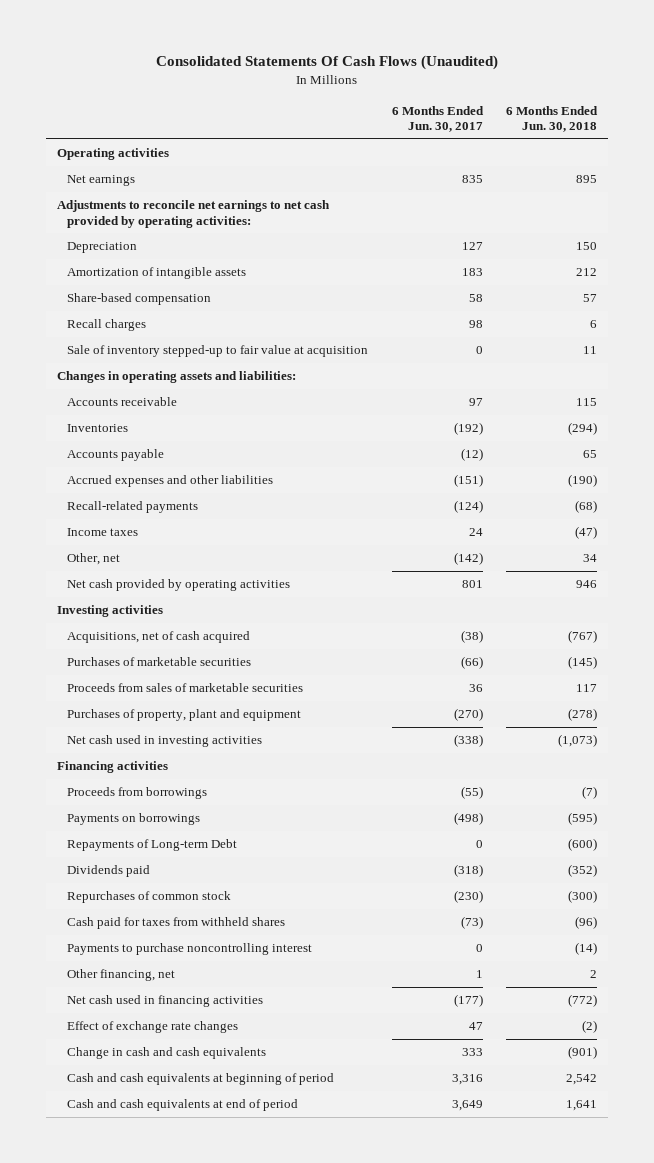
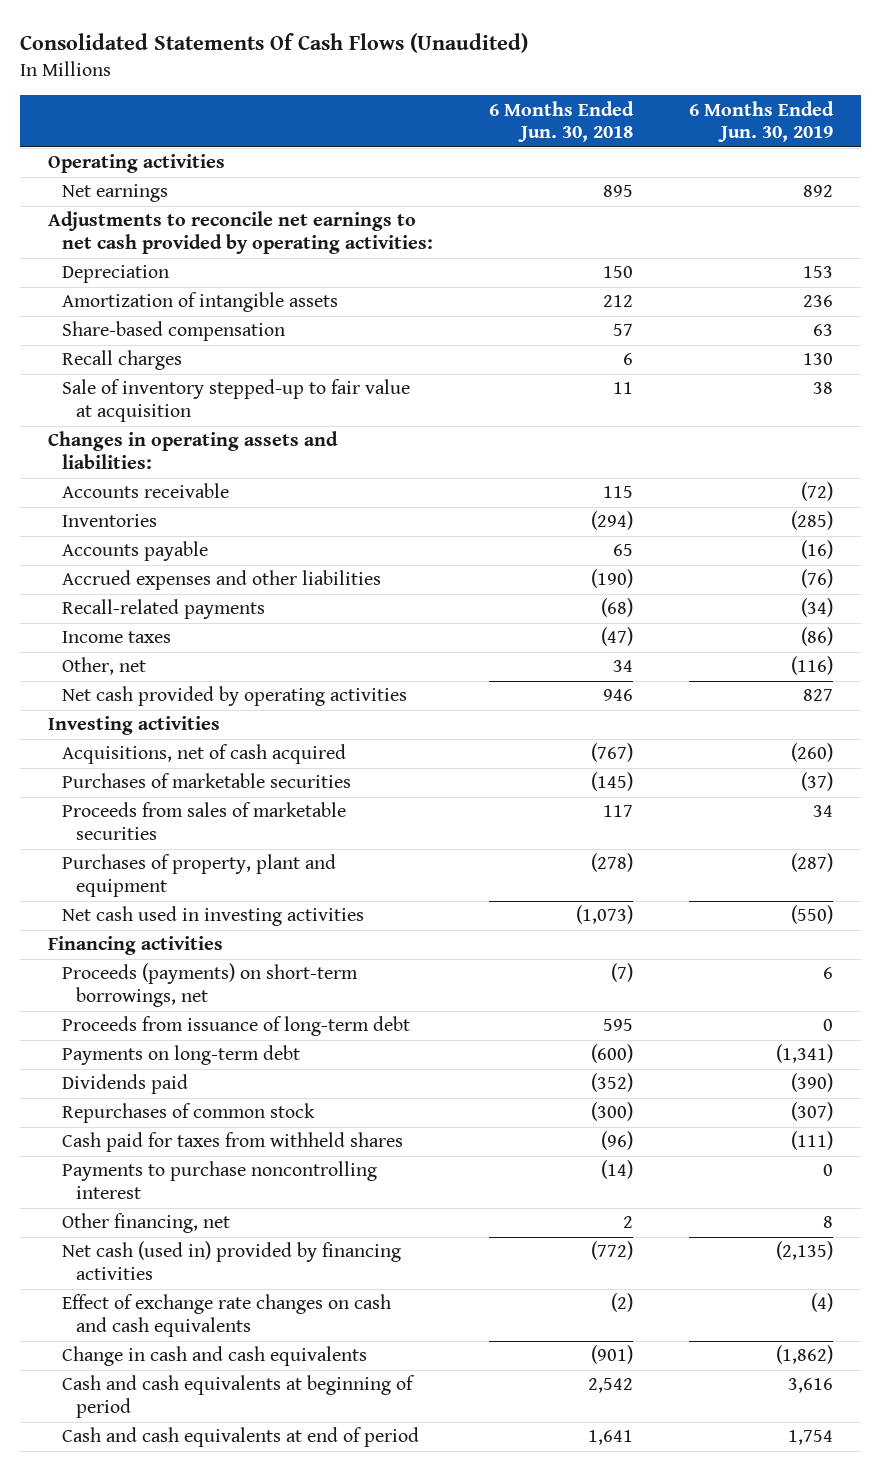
- | 6 Months Ended Jun. 30, 2017 | 6 Months Ended Jun. 30, 2018
+ | 6 Months Ended Jun. 30, 2018 | 6 Months Ended Jun. 30, 2019
- Proceeds from borrowings | (55) | (7)
- Payments on borrowings | (498) | (595)
- Repayments of Long-term Debt | 0 | (600)
+ Proceeds (payments) on short-term borrowings, net | (7) | 6
+ Proceeds from issuance of long-term debt | 595 | 0
+ Payments on long-term debt | (600) | (1,341)
- Net cash used in financing activities | (177) | (772)
- Effect of exchange rate changes | 47 | (2)
+ Net cash (used in) provided by financing activities | (772) | (2,135)
+ Effect of exchange rate changes on cash and cash equivalents | (2) | (4)

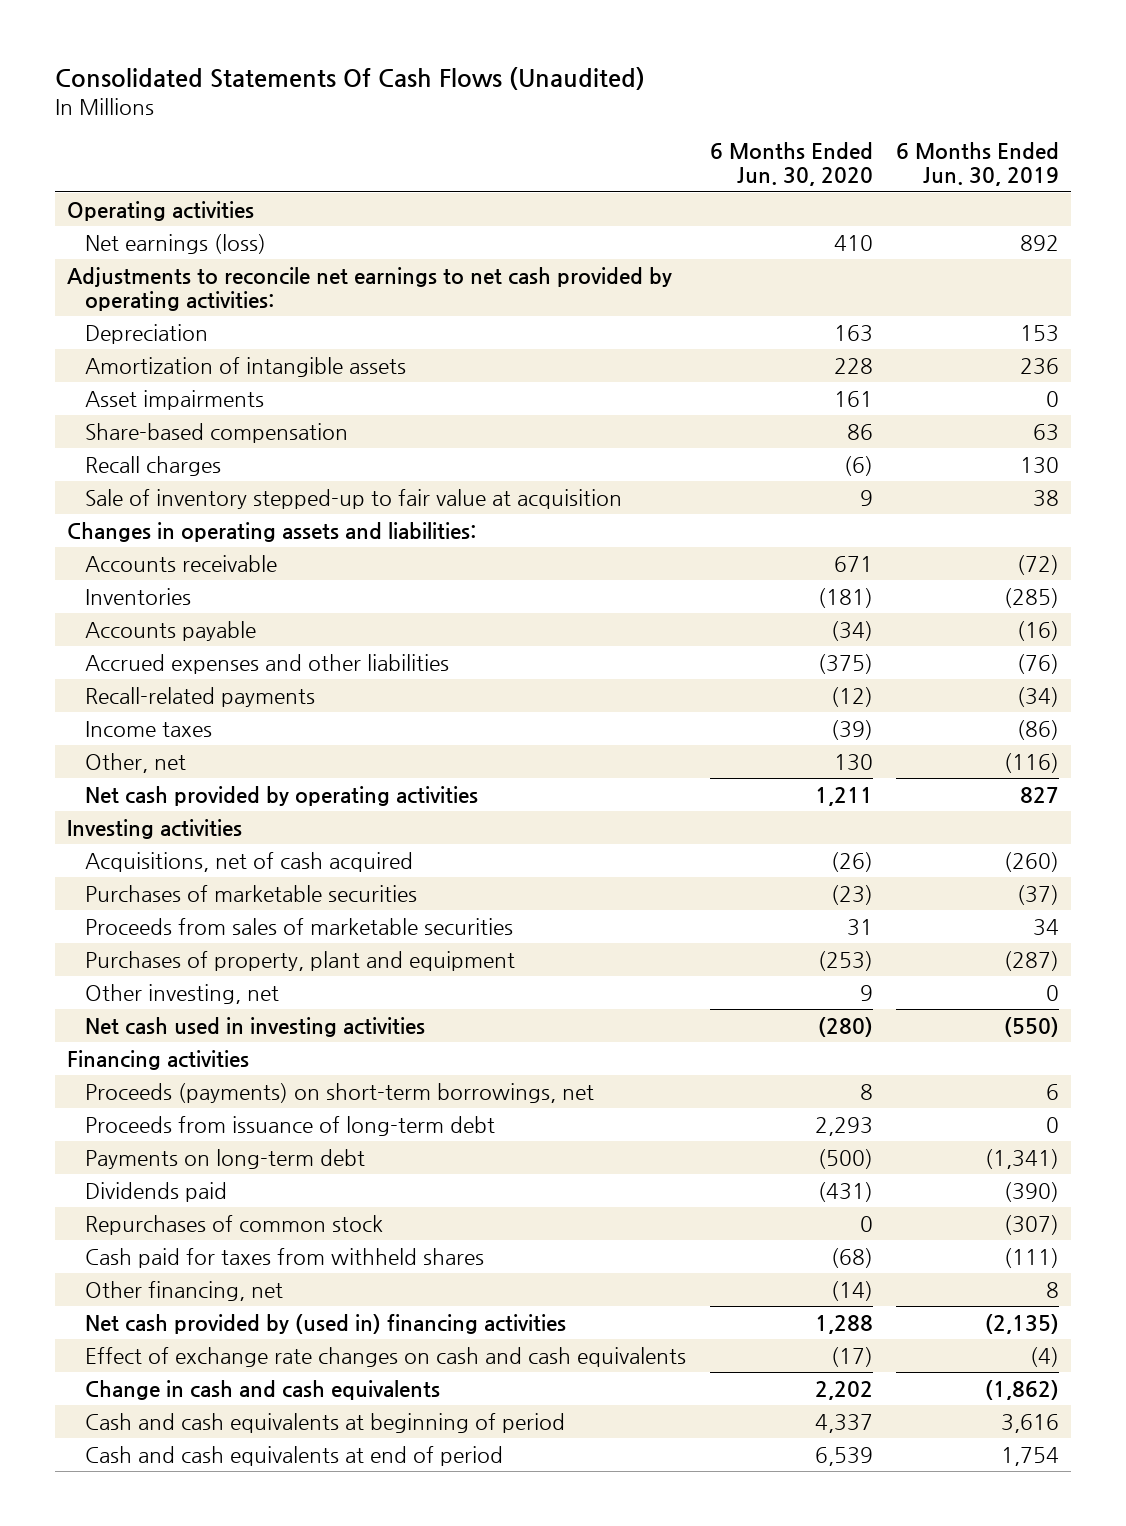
- | 6 Months Ended Jun. 30, 2018 | 6 Months Ended Jun. 30, 2019
+ | 6 Months Ended Jun. 30, 2020 | 6 Months Ended Jun. 30, 2019
- Net earnings | 895 | 892
+ Net earnings (loss) | 410 | 892
+ Asset impairments | 161 | 0
+ Other investing, net | 9 | 0
- Payments to purchase noncontrolling interest | (14) | 0
- Net cash (used in) provided by financing activities | (772) | (2,135)
+ Net cash provided by (used in) financing activities | 1,288 | (2,135)

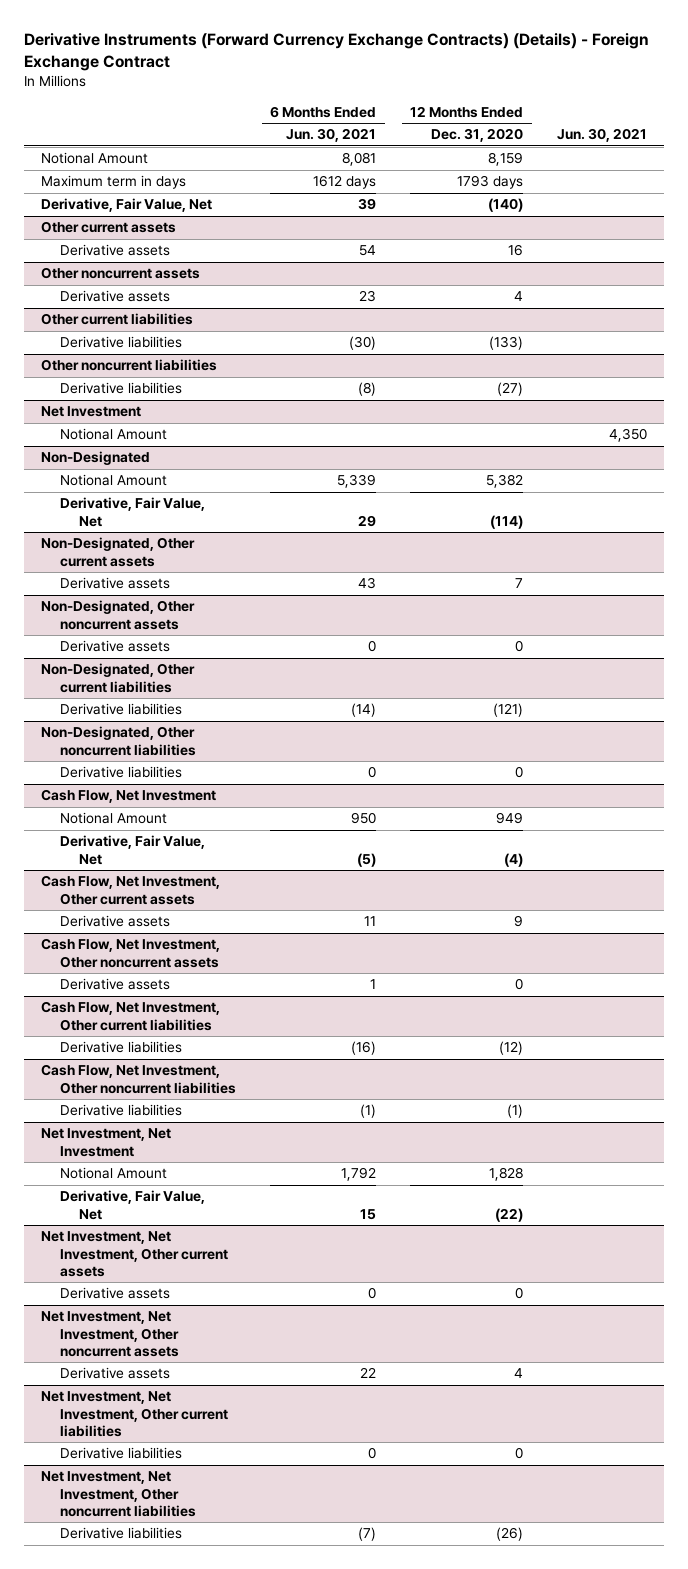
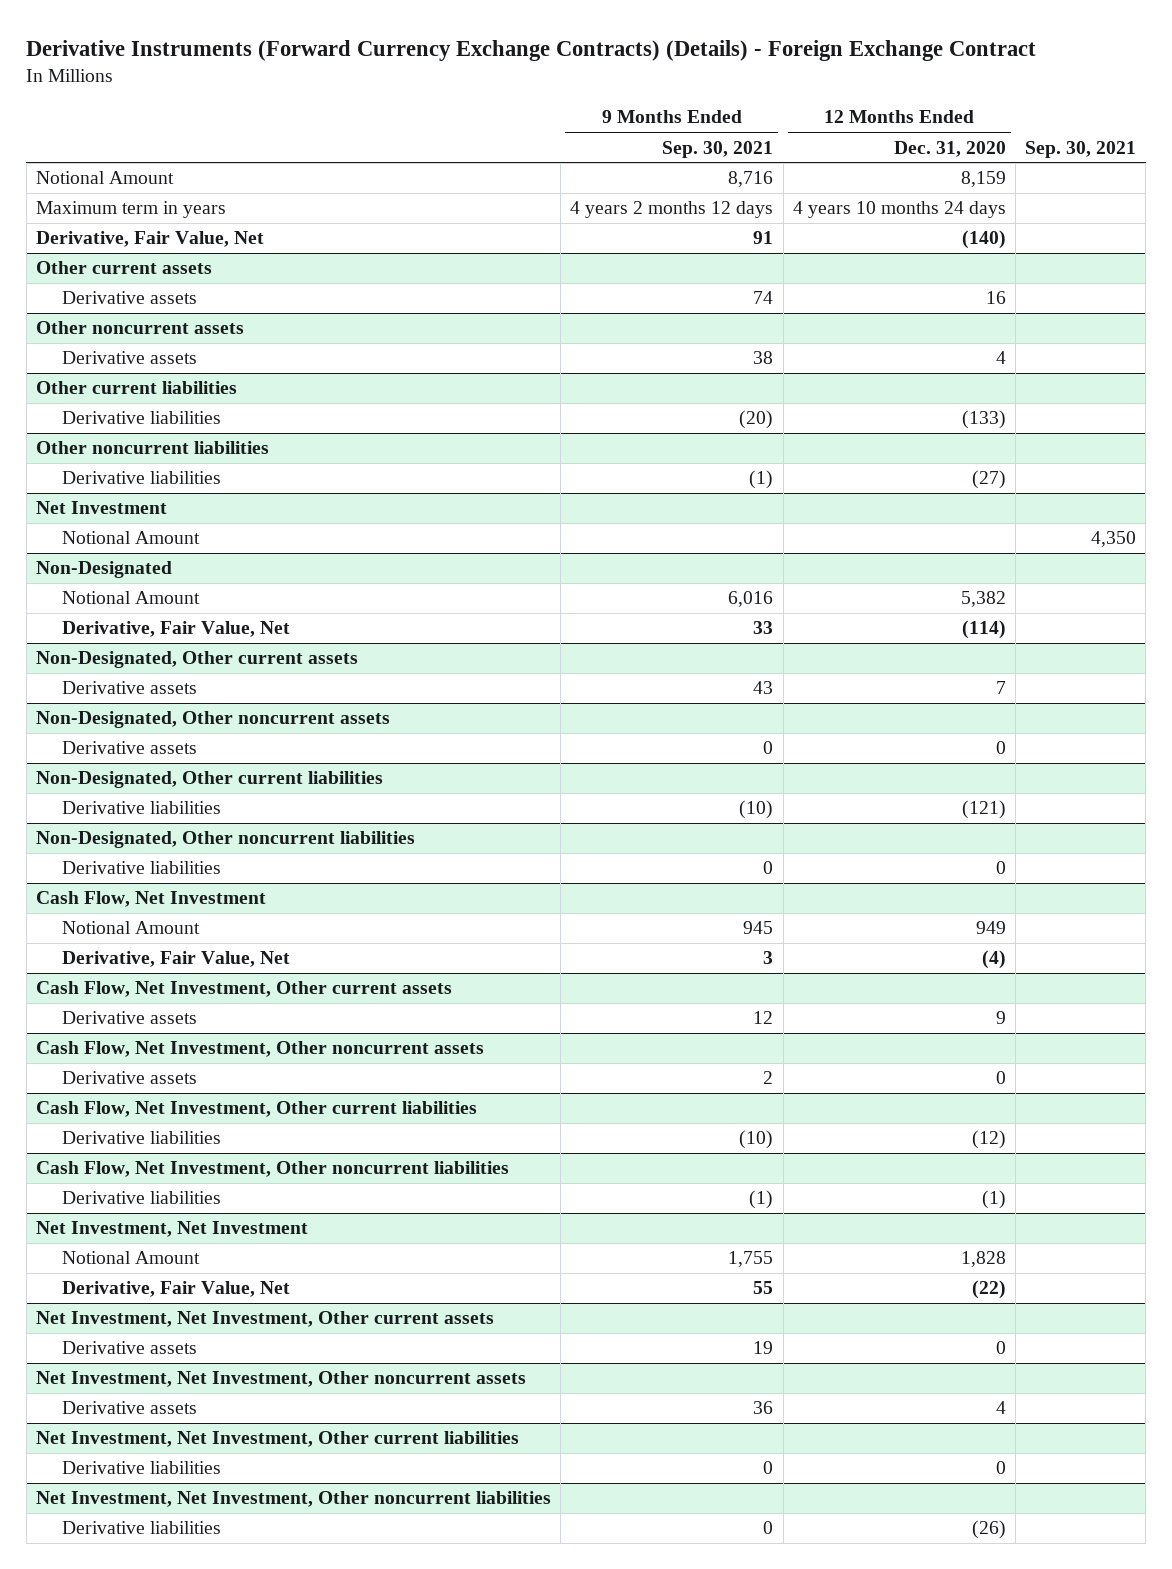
- | 6 Months Ended Jun. 30, 2021 | 12 Months Ended Dec. 31, 2020 | Jun. 30, 2021
+ | 9 Months Ended Sep. 30, 2021 | 12 Months Ended Dec. 31, 2020 | Sep. 30, 2021
- Maximum term in days | 1612 days | 1793 days |
+ Maximum term in years | 4 years 2 months 12 days | 4 years 10 months 24 days |

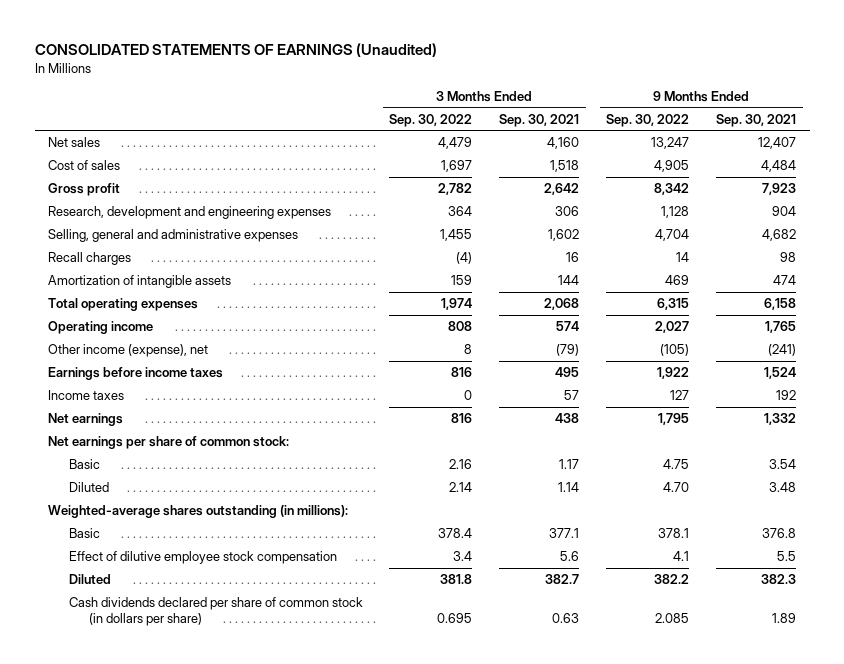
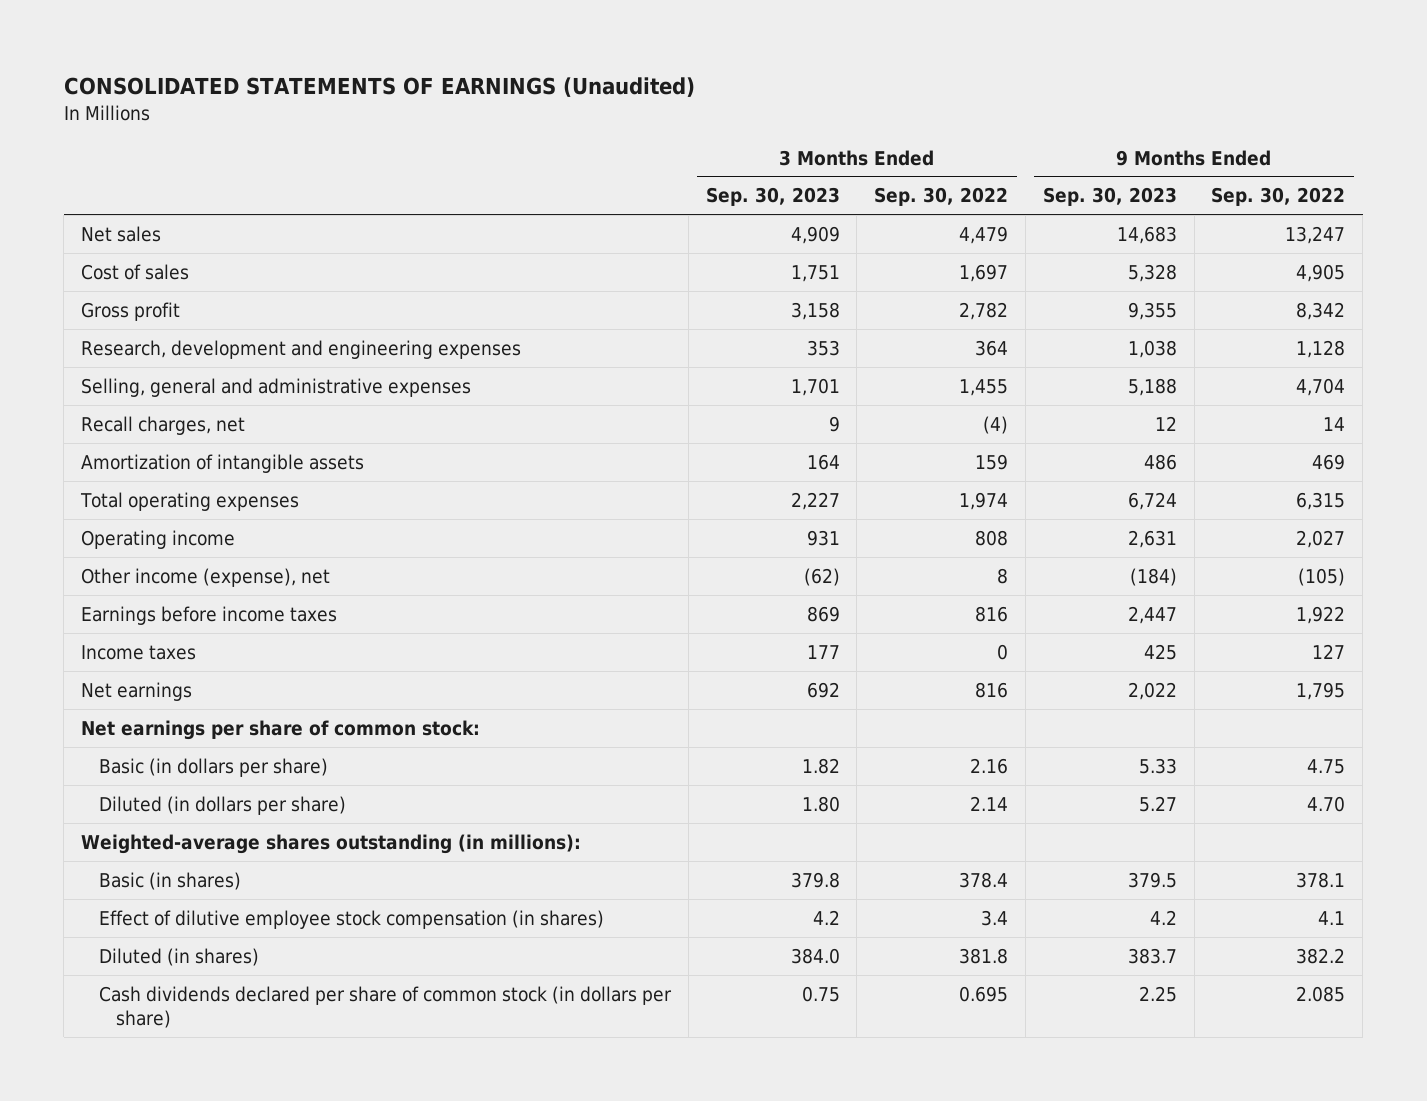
- | 3 Months Ended Sep. 30, 2022 | 3 Months Ended Sep. 30, 2021 | 9 Months Ended Sep. 30, 2022 | 9 Months Ended Sep. 30, 2021
+ | 3 Months Ended Sep. 30, 2023 | 3 Months Ended Sep. 30, 2022 | 9 Months Ended Sep. 30, 2023 | 9 Months Ended Sep. 30, 2022
- Recall charges | (4) | 16 | 14 | 98
+ Recall charges, net | 9 | (4) | 12 | 14
- Basic | 2.16 | 1.17 | 4.75 | 3.54
- Diluted | 2.14 | 1.14 | 4.70 | 3.48
+ Basic (in dollars per share) | 1.82 | 2.16 | 5.33 | 4.75
+ Diluted (in dollars per share) | 1.80 | 2.14 | 5.27 | 4.70
- Basic | 378.4 | 377.1 | 378.1 | 376.8
- Effect of dilutive employee stock compensation | 3.4 | 5.6 | 4.1 | 5.5
- Diluted | 381.8 | 382.7 | 382.2 | 382.3
+ Basic (in shares) | 379.8 | 378.4 | 379.5 | 378.1
+ Effect of dilutive employee stock compensation (in shares) | 4.2 | 3.4 | 4.2 | 4.1
+ Diluted (in shares) | 384.0 | 381.8 | 383.7 | 382.2

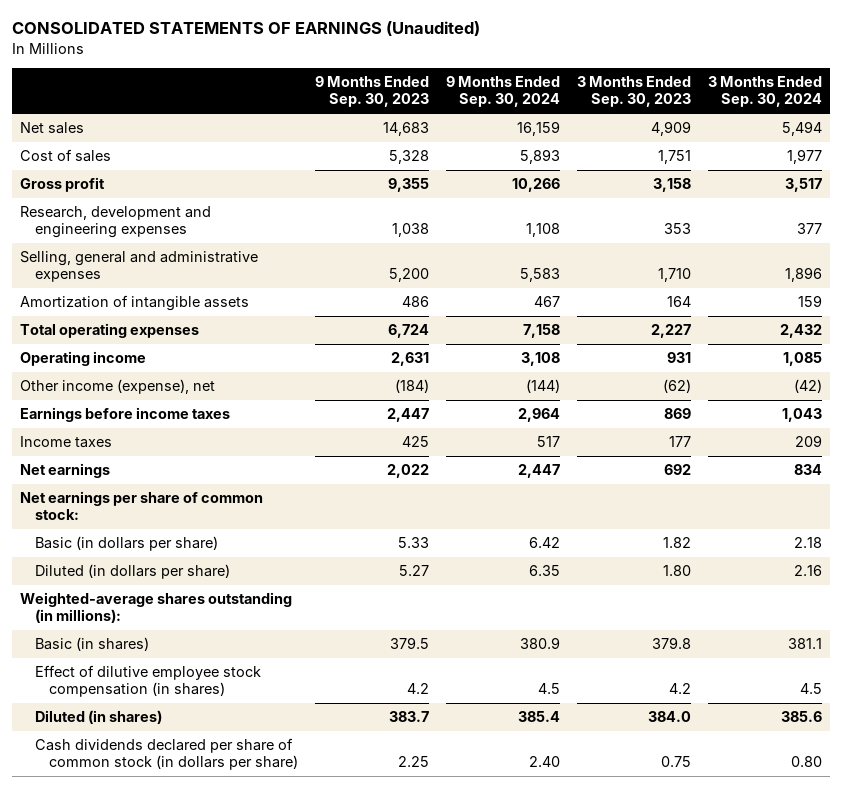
- | 3 Months Ended Sep. 30, 2023 | 3 Months Ended Sep. 30, 2022 | 9 Months Ended Sep. 30, 2023 | 9 Months Ended Sep. 30, 2022
+ | 9 Months Ended Sep. 30, 2023 | 9 Months Ended Sep. 30, 2024 | 3 Months Ended Sep. 30, 2023 | 3 Months Ended Sep. 30, 2024
- Selling, general and administrative expenses | 1,701 | 1,455 | 5,188 | 4,704
- Recall charges, net | 9 | (4) | 12 | 14
+ Selling, general and administrative expenses | 5,200 | 5,583 | 1,710 | 1,896

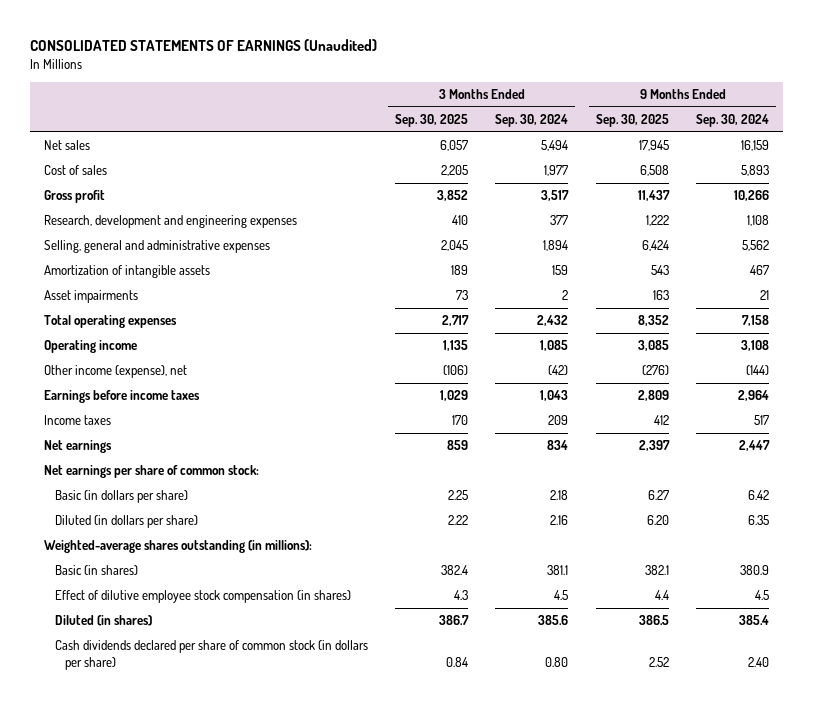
- | 9 Months Ended Sep. 30, 2023 | 9 Months Ended Sep. 30, 2024 | 3 Months Ended Sep. 30, 2023 | 3 Months Ended Sep. 30, 2024
+ | 3 Months Ended Sep. 30, 2025 | 3 Months Ended Sep. 30, 2024 | 9 Months Ended Sep. 30, 2025 | 9 Months Ended Sep. 30, 2024
- Selling, general and administrative expenses | 5,200 | 5,583 | 1,710 | 1,896
+ Selling, general and administrative expenses | 2,045 | 1,894 | 6,424 | 5,562
+ Asset impairments | 73 | 2 | 163 | 21

